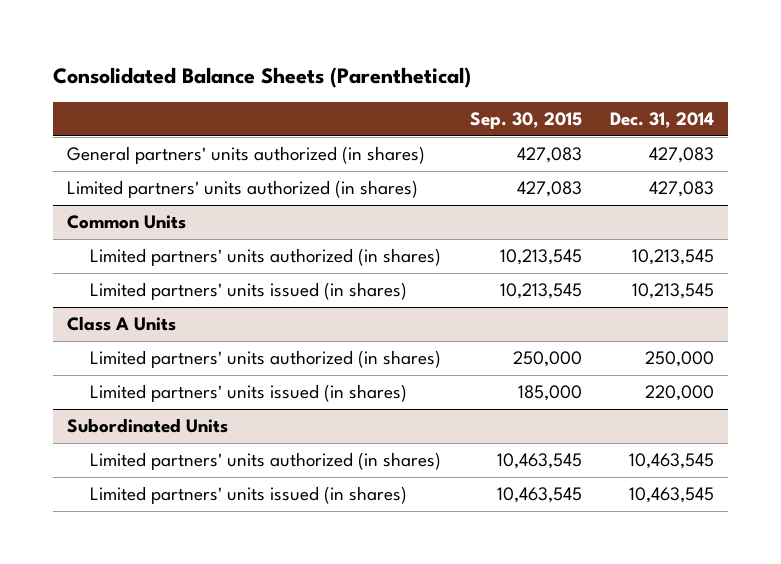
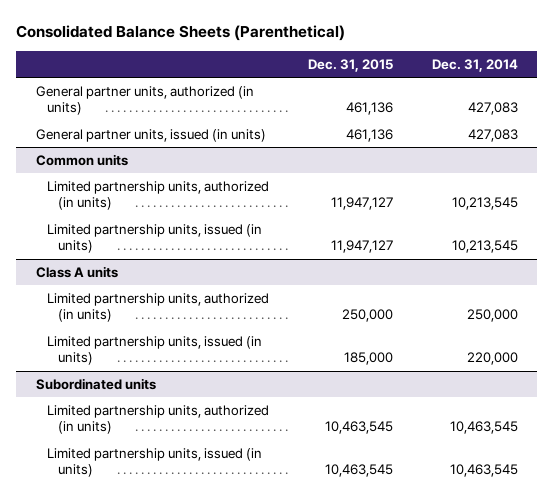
- | Sep. 30, 2015 | Dec. 31, 2014
+ | Dec. 31, 2015 | Dec. 31, 2014
- General partners' units authorized (in shares) | 427,083 | 427,083
- Limited partners' units authorized (in shares) | 427,083 | 427,083
- Common Units
- Limited partners' units authorized (in shares) | 10,213,545 | 10,213,545
- Limited partners' units issued (in shares) | 10,213,545 | 10,213,545
- Class A Units
- Limited partners' units authorized (in shares) | 250,000 | 250,000
- Limited partners' units issued (in shares) | 185,000 | 220,000
- Subordinated Units
- Limited partners' units authorized (in shares) | 10,463,545 | 10,463,545
- Limited partners' units issued (in shares) | 10,463,545 | 10,463,545
+ General partner units, authorized (in units) | 461,136 | 427,083
+ General partner units, issued (in units) | 461,136 | 427,083
+ Common units
+ Limited partnership units, authorized (in units) | 11,947,127 | 10,213,545
+ Limited partnership units, issued (in units) | 11,947,127 | 10,213,545
+ Class A units
+ Limited partnership units, authorized (in units) | 250,000 | 250,000
+ Limited partnership units, issued (in units) | 185,000 | 220,000
+ Subordinated units
+ Limited partnership units, authorized (in units) | 10,463,545 | 10,463,545
+ Limited partnership units, issued (in units) | 10,463,545 | 10,463,545

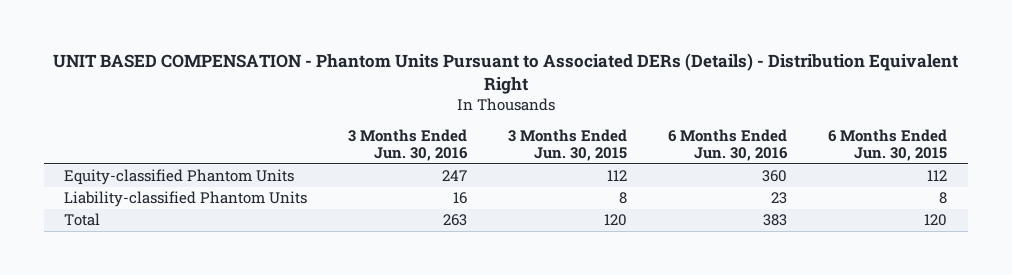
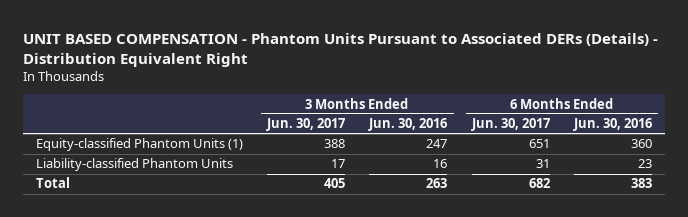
- | 3 Months Ended Jun. 30, 2016 | 3 Months Ended Jun. 30, 2015 | 6 Months Ended Jun. 30, 2016 | 6 Months Ended Jun. 30, 2015
+ | 3 Months Ended Jun. 30, 2017 | 3 Months Ended Jun. 30, 2016 | 6 Months Ended Jun. 30, 2017 | 6 Months Ended Jun. 30, 2016
- Equity-classified Phantom Units | 247 | 112 | 360 | 112
+ Equity-classified Phantom Units (1) | 388 | 247 | 651 | 360

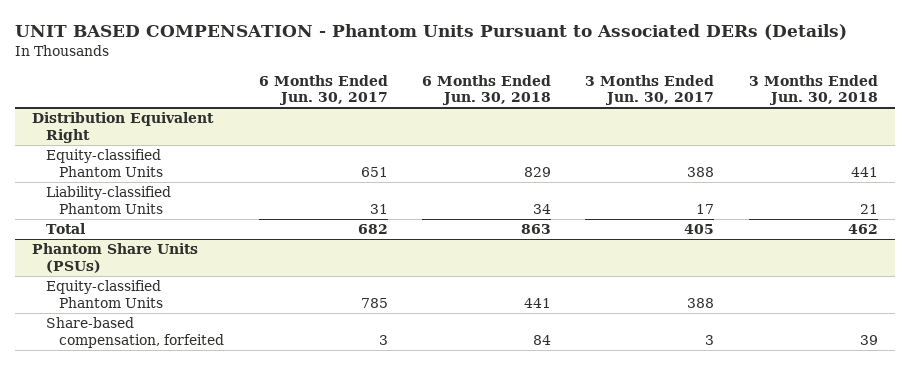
- UNIT BASED COMPENSATION - Phantom Units Pursuant to Associated DERs (Details) - Distribution Equivalent Right
+ UNIT BASED COMPENSATION - Phantom Units Pursuant to Associated DERs (Details)
- | 3 Months Ended Jun. 30, 2017 | 3 Months Ended Jun. 30, 2016 | 6 Months Ended Jun. 30, 2017 | 6 Months Ended Jun. 30, 2016
+ | 6 Months Ended Jun. 30, 2017 | 6 Months Ended Jun. 30, 2018 | 3 Months Ended Jun. 30, 2017 | 3 Months Ended Jun. 30, 2018
- Equity-classified Phantom Units (1) | 388 | 247 | 651 | 360
+ Distribution Equivalent Right
+ Equity-classified Phantom Units | 651 | 829 | 388 | 441
+ Phantom Share Units (PSUs)
+ Equity-classified Phantom Units | 785 | 441 | 388 |
+ Share-based compensation, forfeited | 3 | 84 | 3 | 39

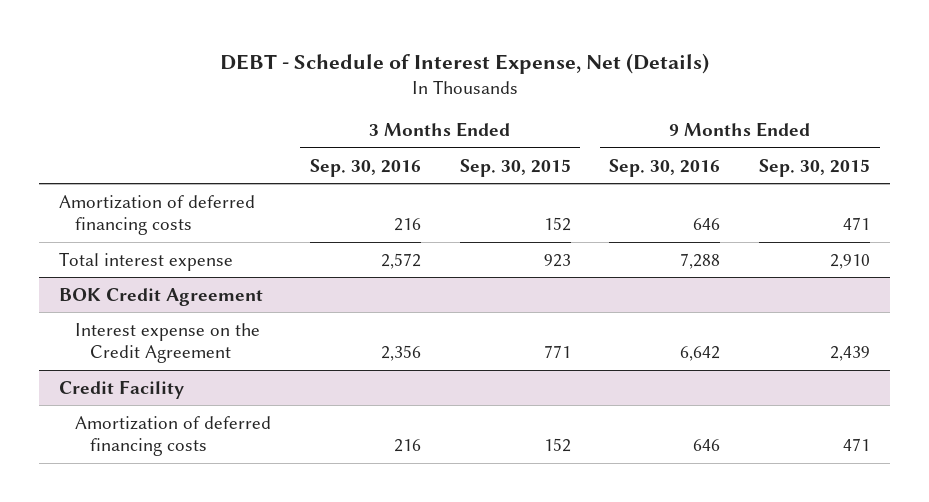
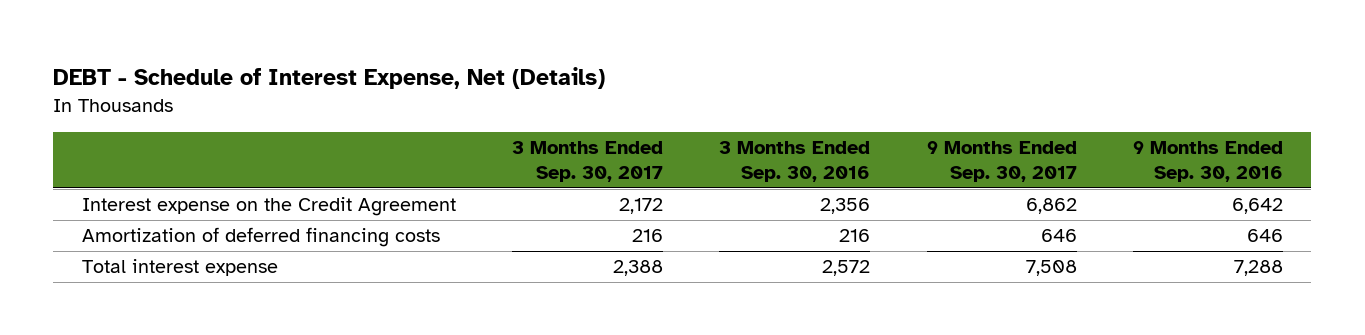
- | 3 Months Ended Sep. 30, 2016 | 3 Months Ended Sep. 30, 2015 | 9 Months Ended Sep. 30, 2016 | 9 Months Ended Sep. 30, 2015
+ | 3 Months Ended Sep. 30, 2017 | 3 Months Ended Sep. 30, 2016 | 9 Months Ended Sep. 30, 2017 | 9 Months Ended Sep. 30, 2016
- Amortization of deferred financing costs | 216 | 152 | 646 | 471
- BOK Credit Agreement
- Credit Facility
moved down: Total interest expense | 2,388 | 2,572 | 7,508 | 7,288

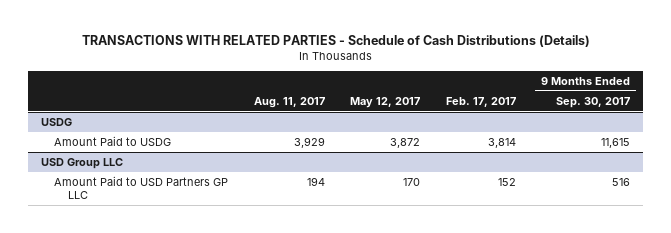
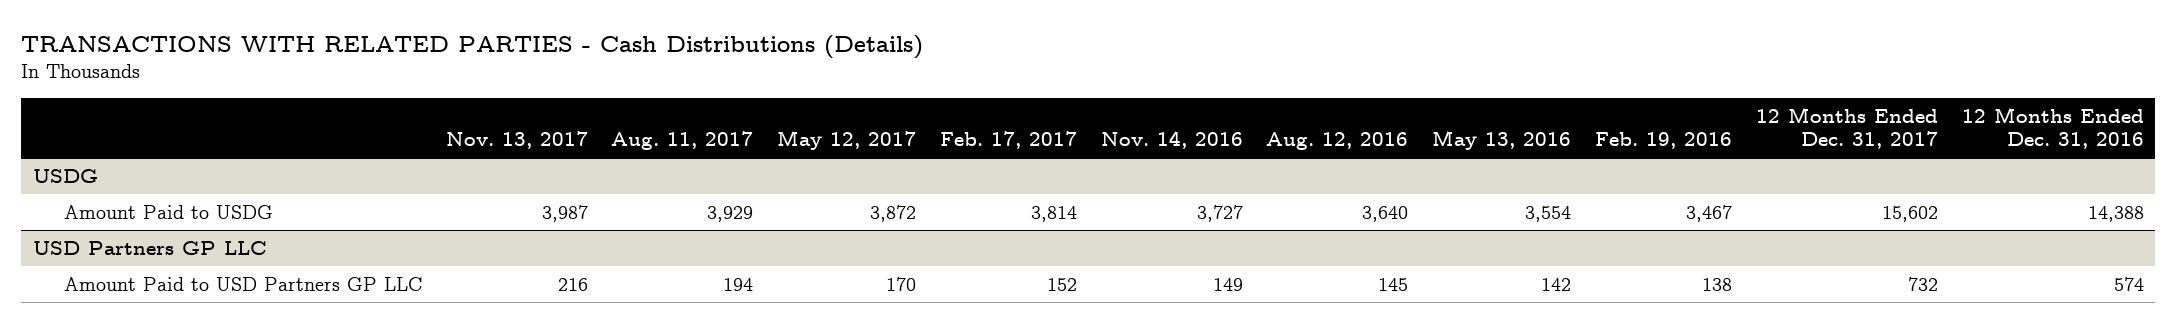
- TRANSACTIONS WITH RELATED PARTIES - Schedule of Cash Distributions (Details)
+ TRANSACTIONS WITH RELATED PARTIES - Cash Distributions (Details)
- | Aug. 11, 2017 | May 12, 2017 | Feb. 17, 2017 | 9 Months Ended Sep. 30, 2017
+ | Nov. 13, 2017 | Aug. 11, 2017 | May 12, 2017 | Feb. 17, 2017 | Nov. 14, 2016 | Aug. 12, 2016 | May 13, 2016 | Feb. 19, 2016 | 12 Months Ended Dec. 31, 2017 | 12 Months Ended Dec. 31, 2016
- USD Group LLC
+ USD Partners GP LLC

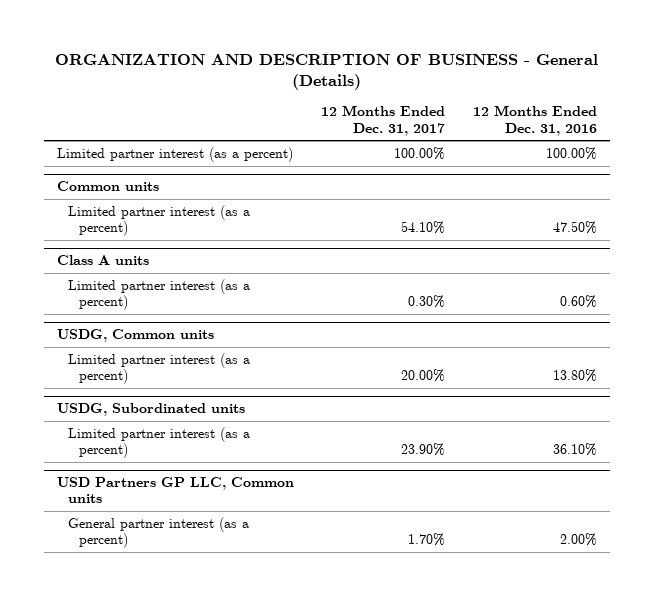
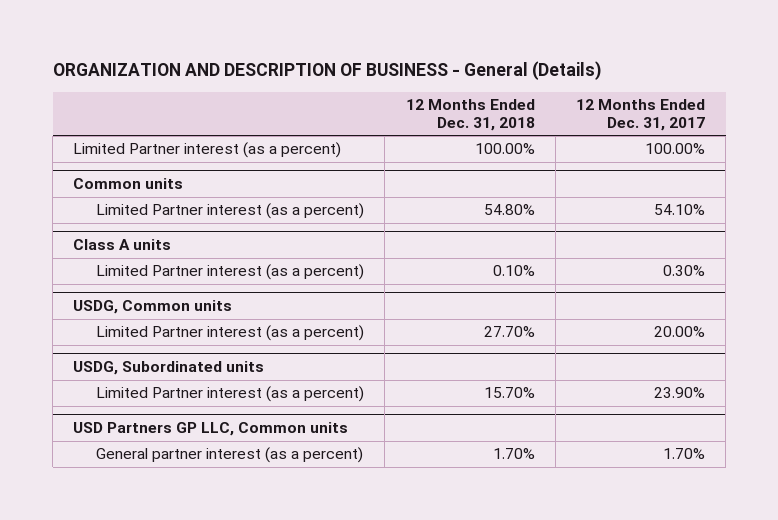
- | 12 Months Ended Dec. 31, 2017 | 12 Months Ended Dec. 31, 2016
+ | 12 Months Ended Dec. 31, 2018 | 12 Months Ended Dec. 31, 2017
- Limited partner interest (as a percent) | 100.00% | 100.00%
+ Limited Partner interest (as a percent) | 100.00% | 100.00%
@ Common units
- Limited partner interest (as a percent) | 54.10% | 47.50%
+ Limited Partner interest (as a percent) | 54.80% | 54.10%
@ Class A units
- Limited partner interest (as a percent) | 0.30% | 0.60%
+ Limited Partner interest (as a percent) | 0.10% | 0.30%
@ USDG, Common units
- Limited partner interest (as a percent) | 20.00% | 13.80%
+ Limited Partner interest (as a percent) | 27.70% | 20.00%
@ USDG, Subordinated units
- Limited partner interest (as a percent) | 23.90% | 36.10%
+ Limited Partner interest (as a percent) | 15.70% | 23.90%

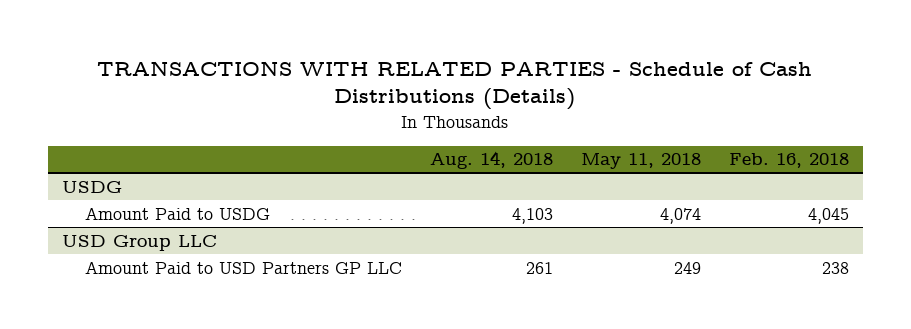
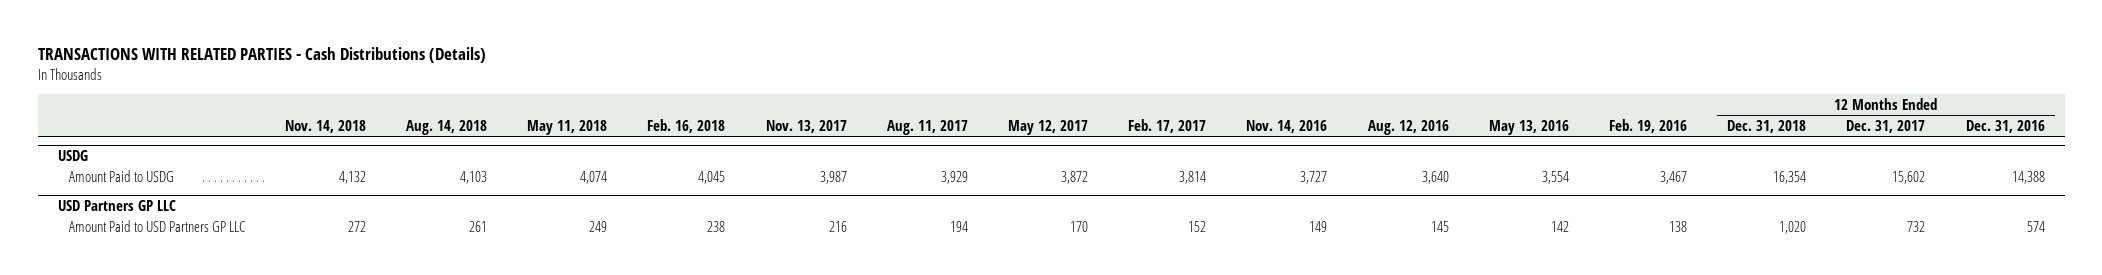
- TRANSACTIONS WITH RELATED PARTIES - Schedule of Cash Distributions (Details)
+ TRANSACTIONS WITH RELATED PARTIES - Cash Distributions (Details)
- | Aug. 14, 2018 | May 11, 2018 | Feb. 16, 2018
+ | Nov. 14, 2018 | Aug. 14, 2018 | May 11, 2018 | Feb. 16, 2018 | Nov. 13, 2017 | Aug. 11, 2017 | May 12, 2017 | Feb. 17, 2017 | Nov. 14, 2016 | Aug. 12, 2016 | May 13, 2016 | Feb. 19, 2016 | 12 Months Ended Dec. 31, 2018 | 12 Months Ended Dec. 31, 2017 | 12 Months Ended Dec. 31, 2016
- USD Group LLC
+ USD Partners GP LLC

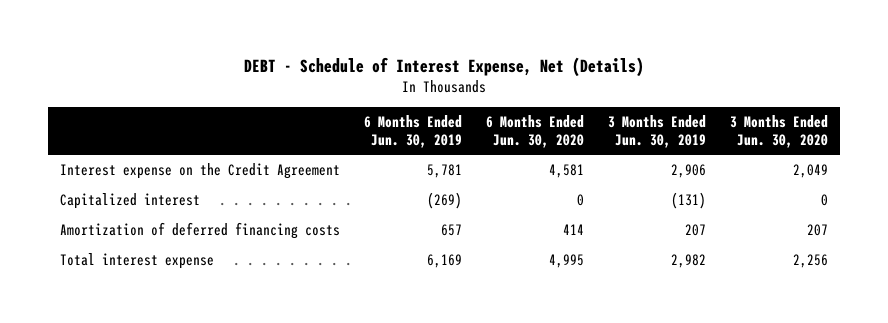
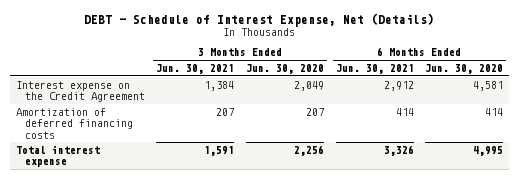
- | 6 Months Ended Jun. 30, 2019 | 6 Months Ended Jun. 30, 2020 | 3 Months Ended Jun. 30, 2019 | 3 Months Ended Jun. 30, 2020
+ | 3 Months Ended Jun. 30, 2021 | 3 Months Ended Jun. 30, 2020 | 6 Months Ended Jun. 30, 2021 | 6 Months Ended Jun. 30, 2020
- Capitalized interest | (269) | 0 | (131) | 0

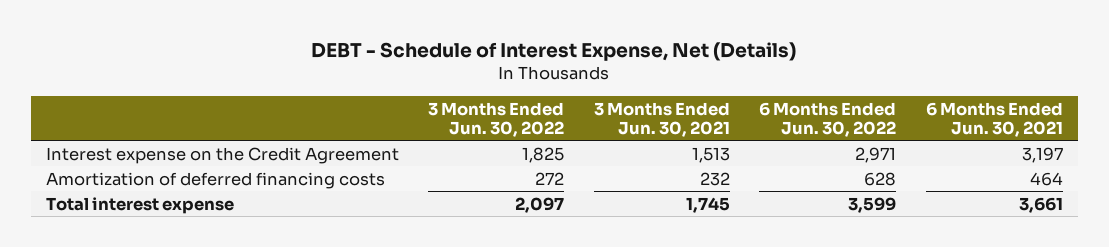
- | 3 Months Ended Jun. 30, 2021 | 3 Months Ended Jun. 30, 2020 | 6 Months Ended Jun. 30, 2021 | 6 Months Ended Jun. 30, 2020
+ | 3 Months Ended Jun. 30, 2022 | 3 Months Ended Jun. 30, 2021 | 6 Months Ended Jun. 30, 2022 | 6 Months Ended Jun. 30, 2021
- Interest expense on the Credit Agreement | 1,384 | 2,049 | 2,912 | 4,581
- Amortization of deferred financing costs | 207 | 207 | 414 | 414
- Total interest expense | 1,591 | 2,256 | 3,326 | 4,995
+ Interest expense on the Credit Agreement | 1,825 | 1,513 | 2,971 | 3,197
+ Amortization of deferred financing costs | 272 | 232 | 628 | 464
+ Total interest expense | 2,097 | 1,745 | 3,599 | 3,661

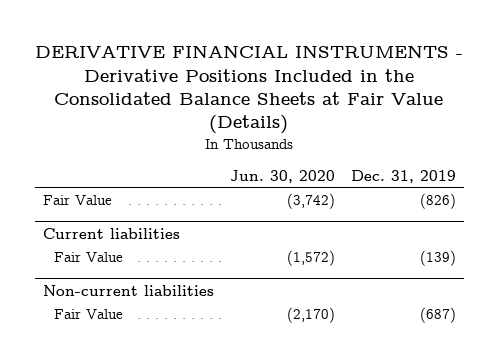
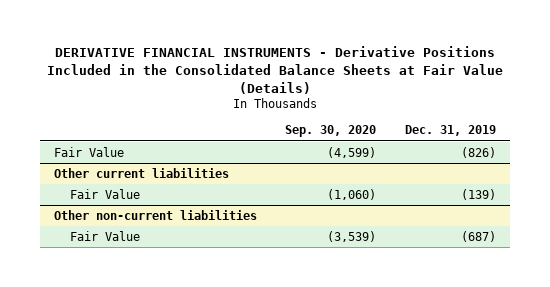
- | Jun. 30, 2020 | Dec. 31, 2019
+ | Sep. 30, 2020 | Dec. 31, 2019
- Current liabilities
+ Other current liabilities
- Non-current liabilities
+ Other non-current liabilities

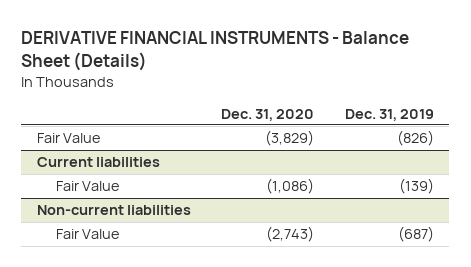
- DERIVATIVE FINANCIAL INSTRUMENTS - Derivative Positions Included in the Consolidated Balance Sheets at Fair Value (Details)
+ DERIVATIVE FINANCIAL INSTRUMENTS - Balance Sheet (Details)
- | Sep. 30, 2020 | Dec. 31, 2019
+ | Dec. 31, 2020 | Dec. 31, 2019
- Other current liabilities
+ Current liabilities
- Other non-current liabilities
+ Non-current liabilities

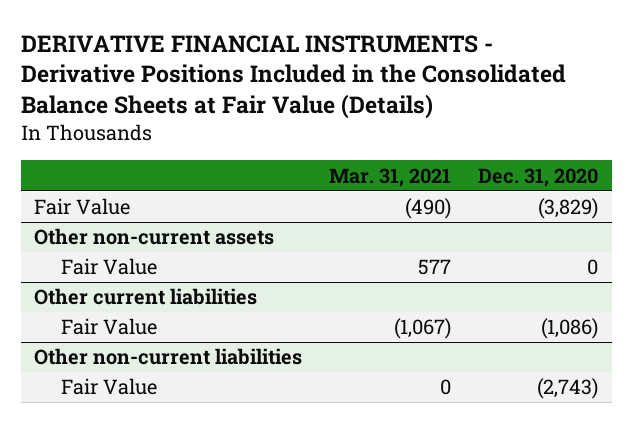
- DERIVATIVE FINANCIAL INSTRUMENTS - Balance Sheet (Details)
+ DERIVATIVE FINANCIAL INSTRUMENTS - Derivative Positions Included in the Consolidated Balance Sheets at Fair Value (Details)
- | Dec. 31, 2020 | Dec. 31, 2019
+ | Mar. 31, 2021 | Dec. 31, 2020
- Current liabilities
+ Other non-current assets
+ Fair Value | 577 | 0
+ Other current liabilities
- Non-current liabilities
+ Other non-current liabilities

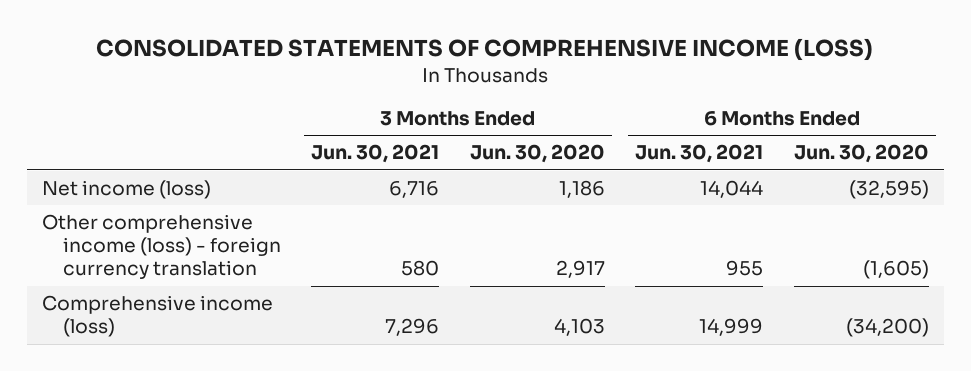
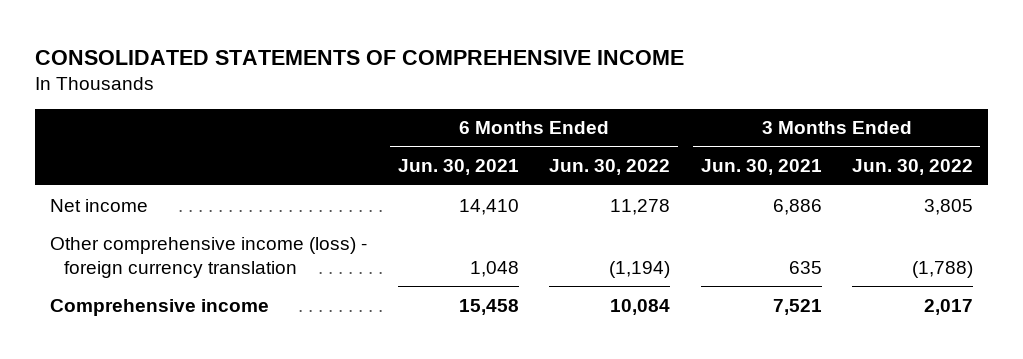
- CONSOLIDATED STATEMENTS OF COMPREHENSIVE INCOME (LOSS)
+ CONSOLIDATED STATEMENTS OF COMPREHENSIVE INCOME
- | 3 Months Ended Jun. 30, 2021 | 3 Months Ended Jun. 30, 2020 | 6 Months Ended Jun. 30, 2021 | 6 Months Ended Jun. 30, 2020
+ | 6 Months Ended Jun. 30, 2021 | 6 Months Ended Jun. 30, 2022 | 3 Months Ended Jun. 30, 2021 | 3 Months Ended Jun. 30, 2022
- Net income (loss) | 6,716 | 1,186 | 14,044 | (32,595)
- Other comprehensive income (loss) - foreign currency translation | 580 | 2,917 | 955 | (1,605)
- Comprehensive income (loss) | 7,296 | 4,103 | 14,999 | (34,200)
+ Net income | 14,410 | 11,278 | 6,886 | 3,805
+ Other comprehensive income (loss) - foreign currency translation | 1,048 | (1,194) | 635 | (1,788)
+ Comprehensive income | 15,458 | 10,084 | 7,521 | 2,017

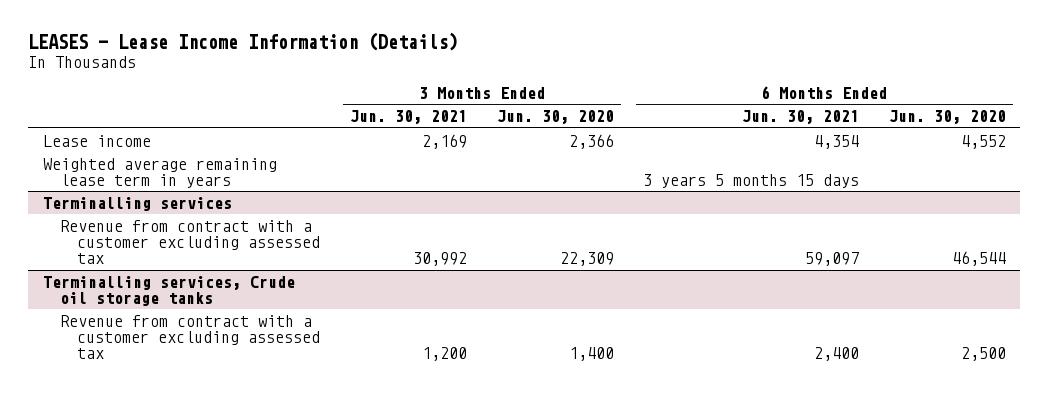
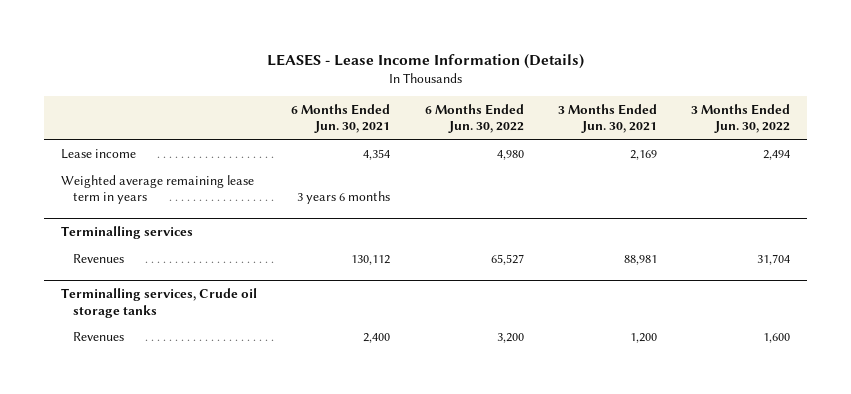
- | 3 Months Ended Jun. 30, 2021 | 3 Months Ended Jun. 30, 2020 | 6 Months Ended Jun. 30, 2021 | 6 Months Ended Jun. 30, 2020
+ | 6 Months Ended Jun. 30, 2021 | 6 Months Ended Jun. 30, 2022 | 3 Months Ended Jun. 30, 2021 | 3 Months Ended Jun. 30, 2022
- Weighted average remaining lease term in years | | | 3 years 5 months 15 days |
+ Weighted average remaining lease term in years | 3 years 6 months | | |
@ Terminalling services
- Revenue from contract with a customer excluding assessed tax | 30,992 | 22,309 | 59,097 | 46,544
+ Revenues | 130,112 | 65,527 | 88,981 | 31,704
@ Terminalling services, Crude oil storage tanks
- Revenue from contract with a customer excluding assessed tax | 1,200 | 1,400 | 2,400 | 2,500
+ Revenues | 2,400 | 3,200 | 1,200 | 1,600

